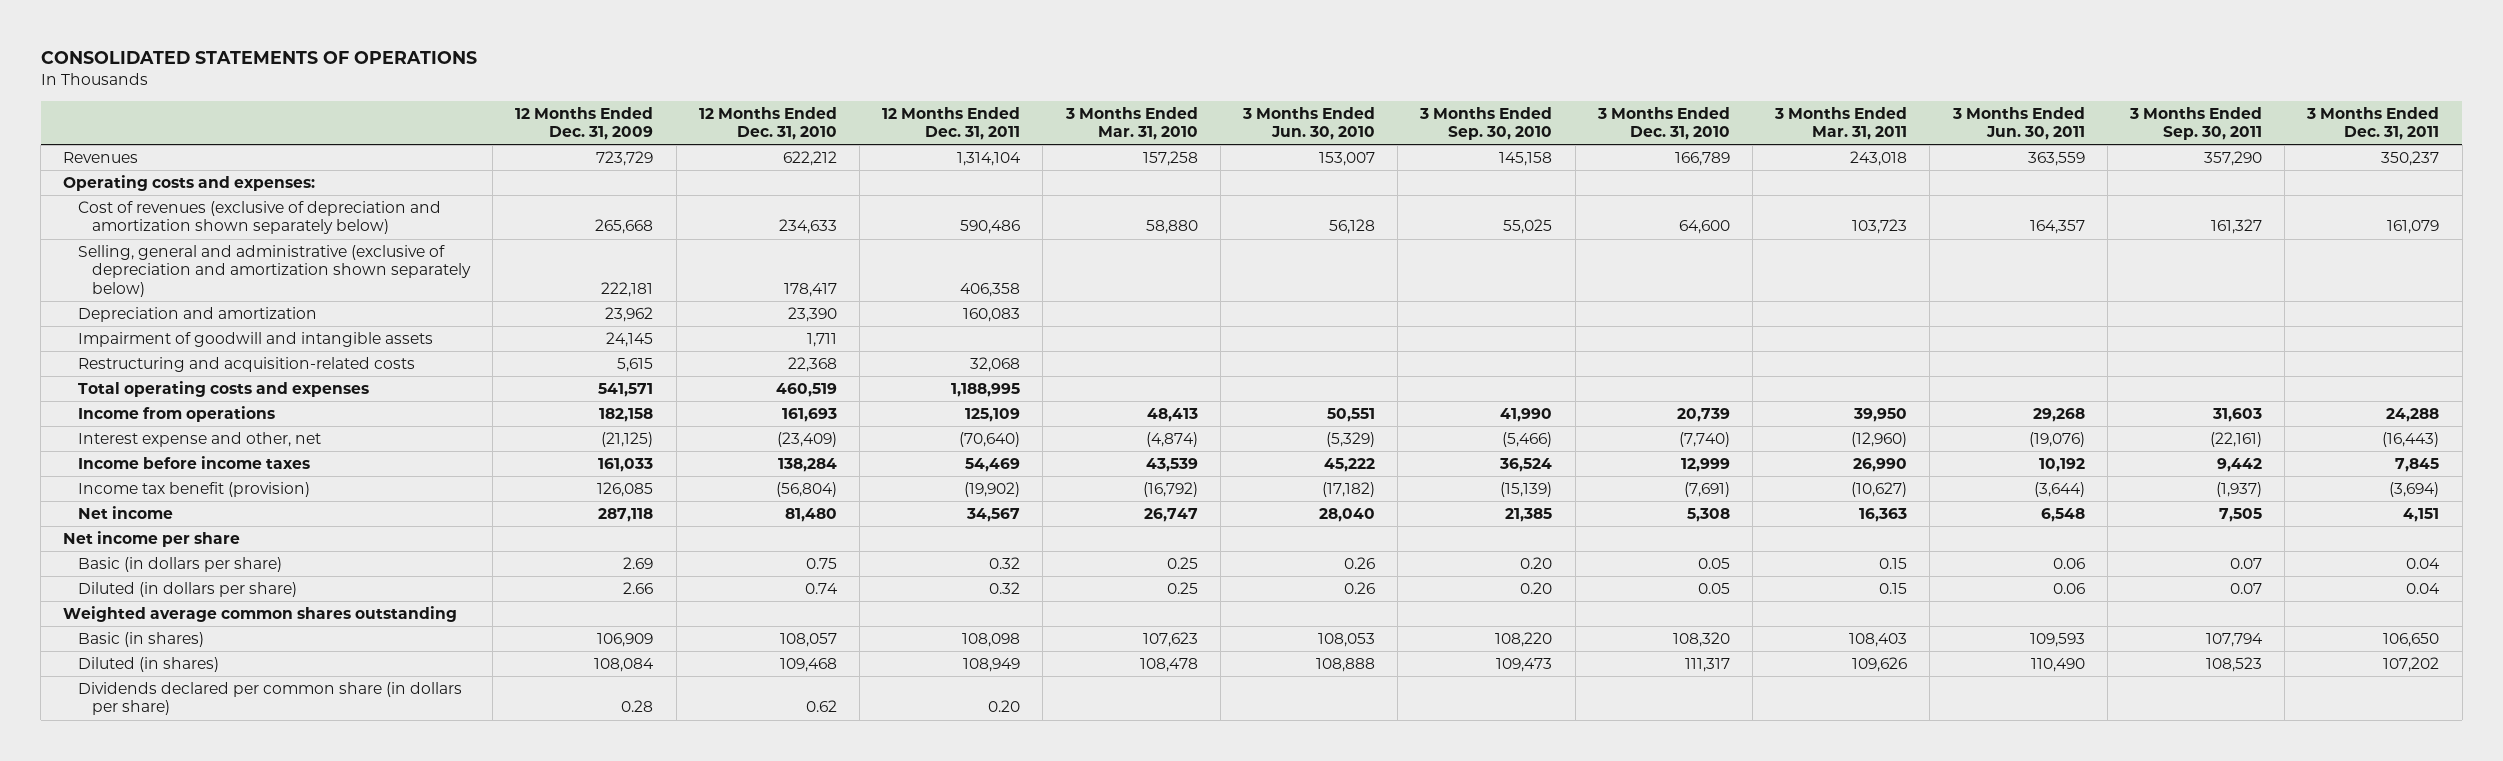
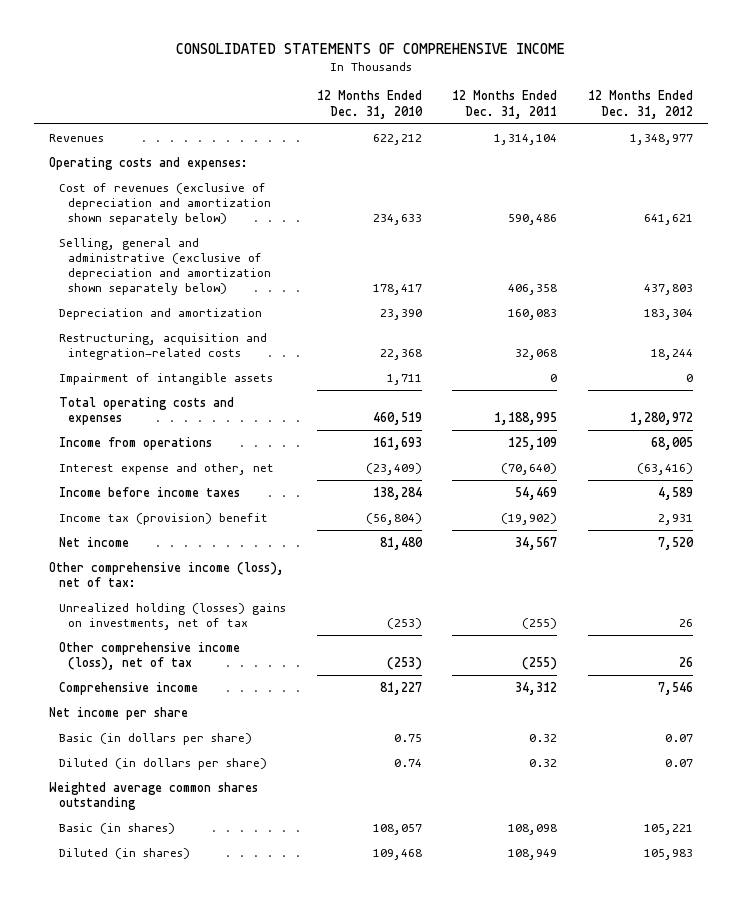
- CONSOLIDATED STATEMENTS OF OPERATIONS
+ CONSOLIDATED STATEMENTS OF COMPREHENSIVE INCOME
- | 12 Months Ended Dec. 31, 2009 | 12 Months Ended Dec. 31, 2010 | 12 Months Ended Dec. 31, 2011 | 3 Months Ended Mar. 31, 2010 | 3 Months Ended Jun. 30, 2010 | 3 Months Ended Sep. 30, 2010 | 3 Months Ended Dec. 31, 2010 | 3 Months Ended Mar. 31, 2011 | 3 Months Ended Jun. 30, 2011 | 3 Months Ended Sep. 30, 2011 | 3 Months Ended Dec. 31, 2011
+ | 12 Months Ended Dec. 31, 2010 | 12 Months Ended Dec. 31, 2011 | 12 Months Ended Dec. 31, 2012
- Impairment of goodwill and intangible assets | 24,145 | 1,711 | | | | | | | | |
- Restructuring and acquisition-related costs | 5,615 | 22,368 | 32,068 | | | | | | | |
+ Restructuring, acquisition and integration-related costs | 22,368 | 32,068 | 18,244
+ Impairment of intangible assets | 1,711 | 0 | 0
- Income tax benefit (provision) | 126,085 | (56,804) | (19,902) | (16,792) | (17,182) | (15,139) | (7,691) | (10,627) | (3,644) | (1,937) | (3,694)
+ Income tax (provision) benefit | (56,804) | (19,902) | 2,931
+ Other comprehensive income (loss), net of tax:
+ Unrealized holding (losses) gains on investments, net of tax | (253) | (255) | 26
+ Other comprehensive income (loss), net of tax | (253) | (255) | 26
+ Comprehensive income | 81,227 | 34,312 | 7,546
- Dividends declared per common share (in dollars per share) | 0.28 | 0.62 | 0.20 | | | | | | | |

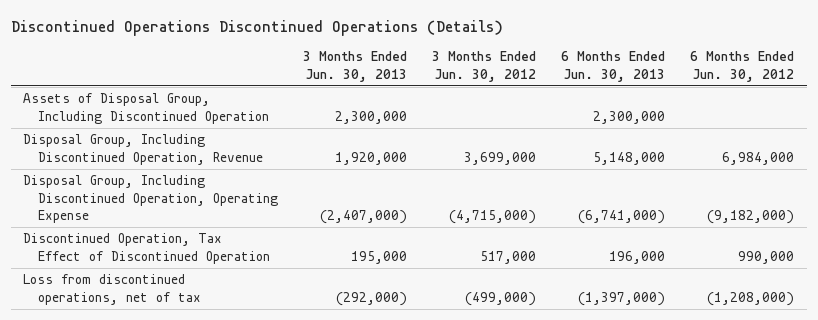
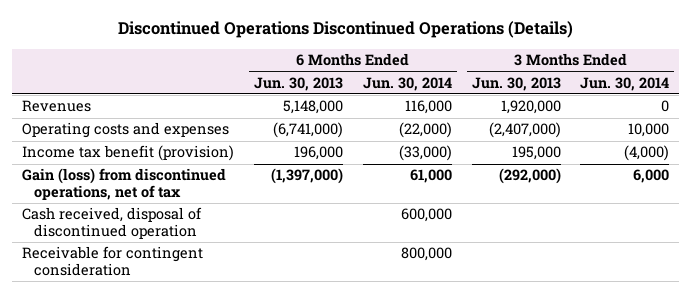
- | 3 Months Ended Jun. 30, 2013 | 3 Months Ended Jun. 30, 2012 | 6 Months Ended Jun. 30, 2013 | 6 Months Ended Jun. 30, 2012
+ | 6 Months Ended Jun. 30, 2013 | 6 Months Ended Jun. 30, 2014 | 3 Months Ended Jun. 30, 2013 | 3 Months Ended Jun. 30, 2014
- Assets of Disposal Group, Including Discontinued Operation | 2,300,000 | | 2,300,000 |
- Disposal Group, Including Discontinued Operation, Revenue | 1,920,000 | 3,699,000 | 5,148,000 | 6,984,000
- Disposal Group, Including Discontinued Operation, Operating Expense | (2,407,000) | (4,715,000) | (6,741,000) | (9,182,000)
- Discontinued Operation, Tax Effect of Discontinued Operation | 195,000 | 517,000 | 196,000 | 990,000
- Loss from discontinued operations, net of tax | (292,000) | (499,000) | (1,397,000) | (1,208,000)
+ Revenues | 5,148,000 | 116,000 | 1,920,000 | 0
+ Operating costs and expenses | (6,741,000) | (22,000) | (2,407,000) | 10,000
+ Income tax benefit (provision) | 196,000 | (33,000) | 195,000 | (4,000)
+ Gain (loss) from discontinued operations, net of tax | (1,397,000) | 61,000 | (292,000) | 6,000
+ Cash received, disposal of discontinued operation | | 600,000 | |
+ Receivable for contingent consideration | | 800,000 | |

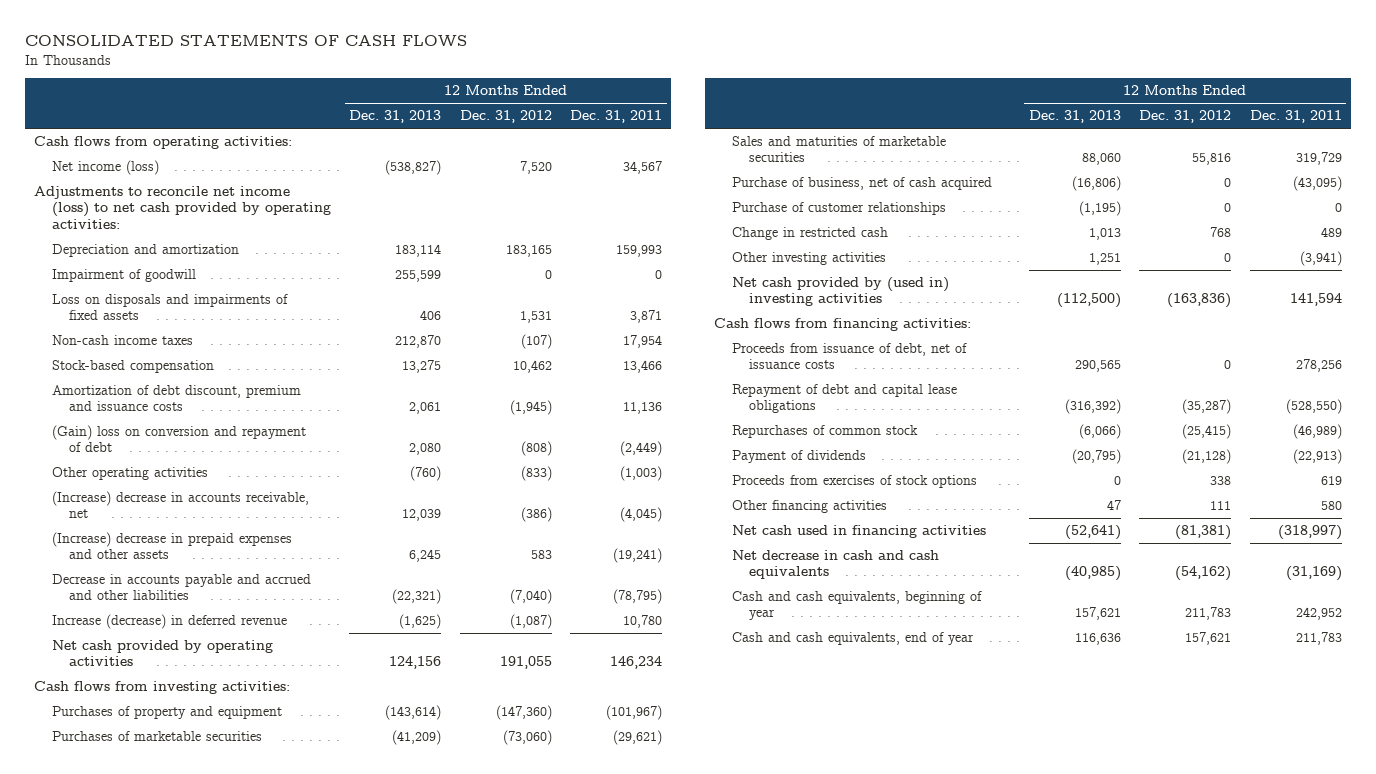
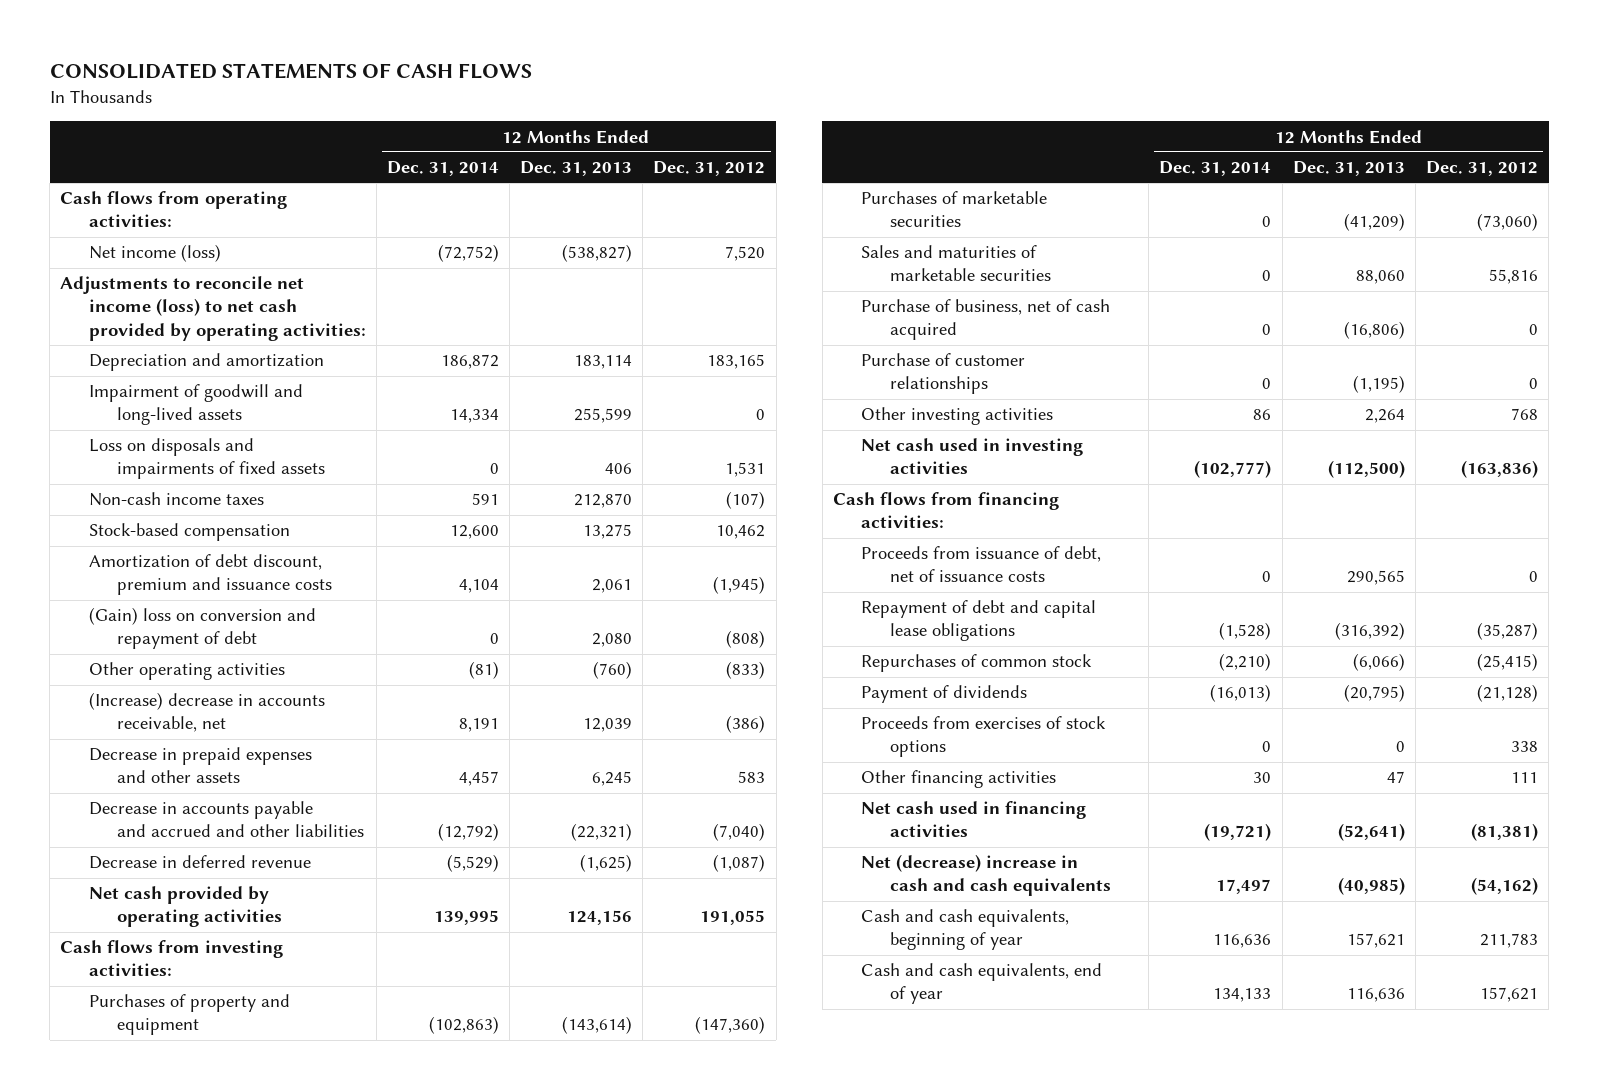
- | 12 Months Ended Dec. 31, 2013 | 12 Months Ended Dec. 31, 2012 | 12 Months Ended Dec. 31, 2011
+ | 12 Months Ended Dec. 31, 2014 | 12 Months Ended Dec. 31, 2013 | 12 Months Ended Dec. 31, 2012
- Impairment of goodwill | 255,599 | 0 | 0
+ Impairment of goodwill and long-lived assets | 14,334 | 255,599 | 0
- (Increase) decrease in prepaid expenses and other assets | 6,245 | 583 | (19,241)
+ Decrease in prepaid expenses and other assets | 4,457 | 6,245 | 583
- Increase (decrease) in deferred revenue | (1,625) | (1,087) | 10,780
+ Decrease in deferred revenue | (5,529) | (1,625) | (1,087)
- Change in restricted cash | 1,013 | 768 | 489
- Other investing activities | 1,251 | 0 | (3,941)
- Net cash provided by (used in) investing activities | (112,500) | (163,836) | 141,594
+ Other investing activities | 86 | 2,264 | 768
+ Net cash used in investing activities | (102,777) | (112,500) | (163,836)
- Net decrease in cash and cash equivalents | (40,985) | (54,162) | (31,169)
+ Net (decrease) increase in cash and cash equivalents | 17,497 | (40,985) | (54,162)

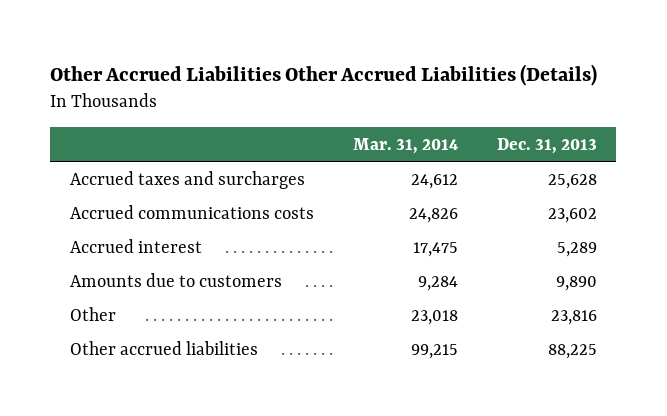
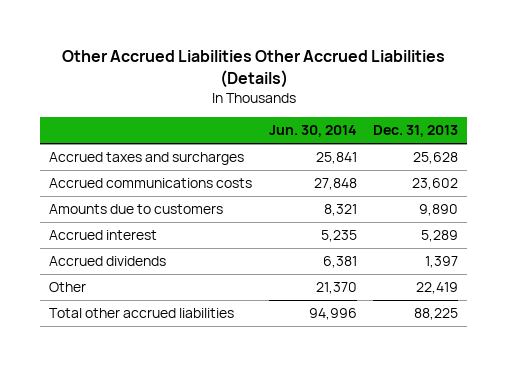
- | Mar. 31, 2014 | Dec. 31, 2013
+ | Jun. 30, 2014 | Dec. 31, 2013
- Other | 23,018 | 23,816
- Other accrued liabilities | 99,215 | 88,225
moved down: Accrued interest | 5,235 | 5,289
+ Accrued dividends | 6,381 | 1,397
+ Other | 21,370 | 22,419
+ Total other accrued liabilities | 94,996 | 88,225

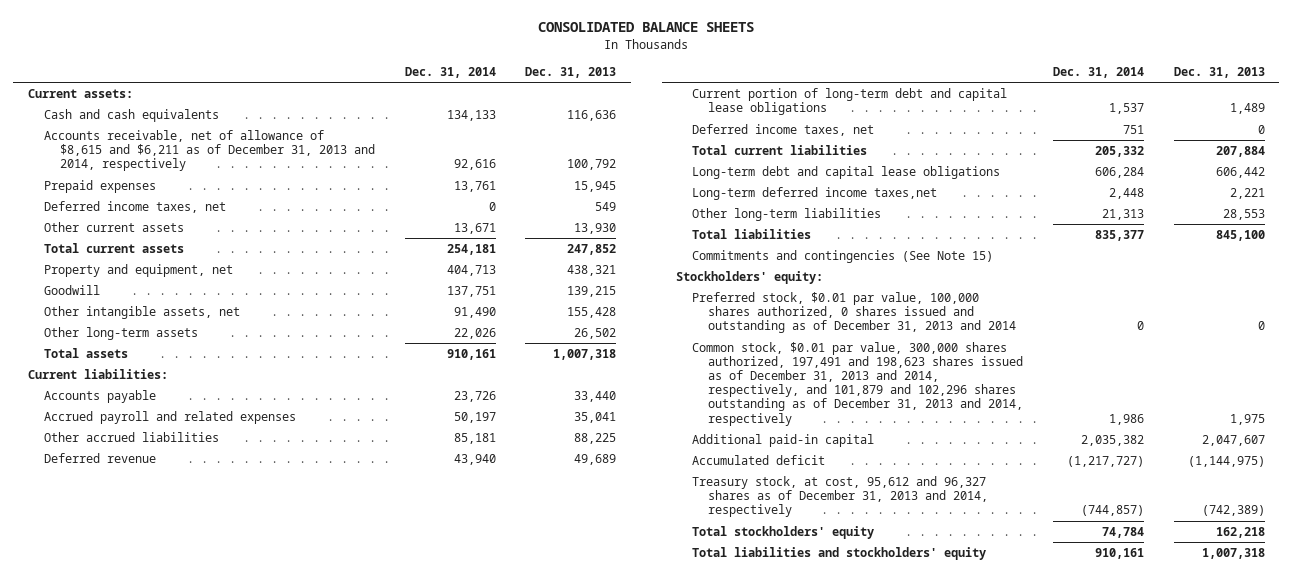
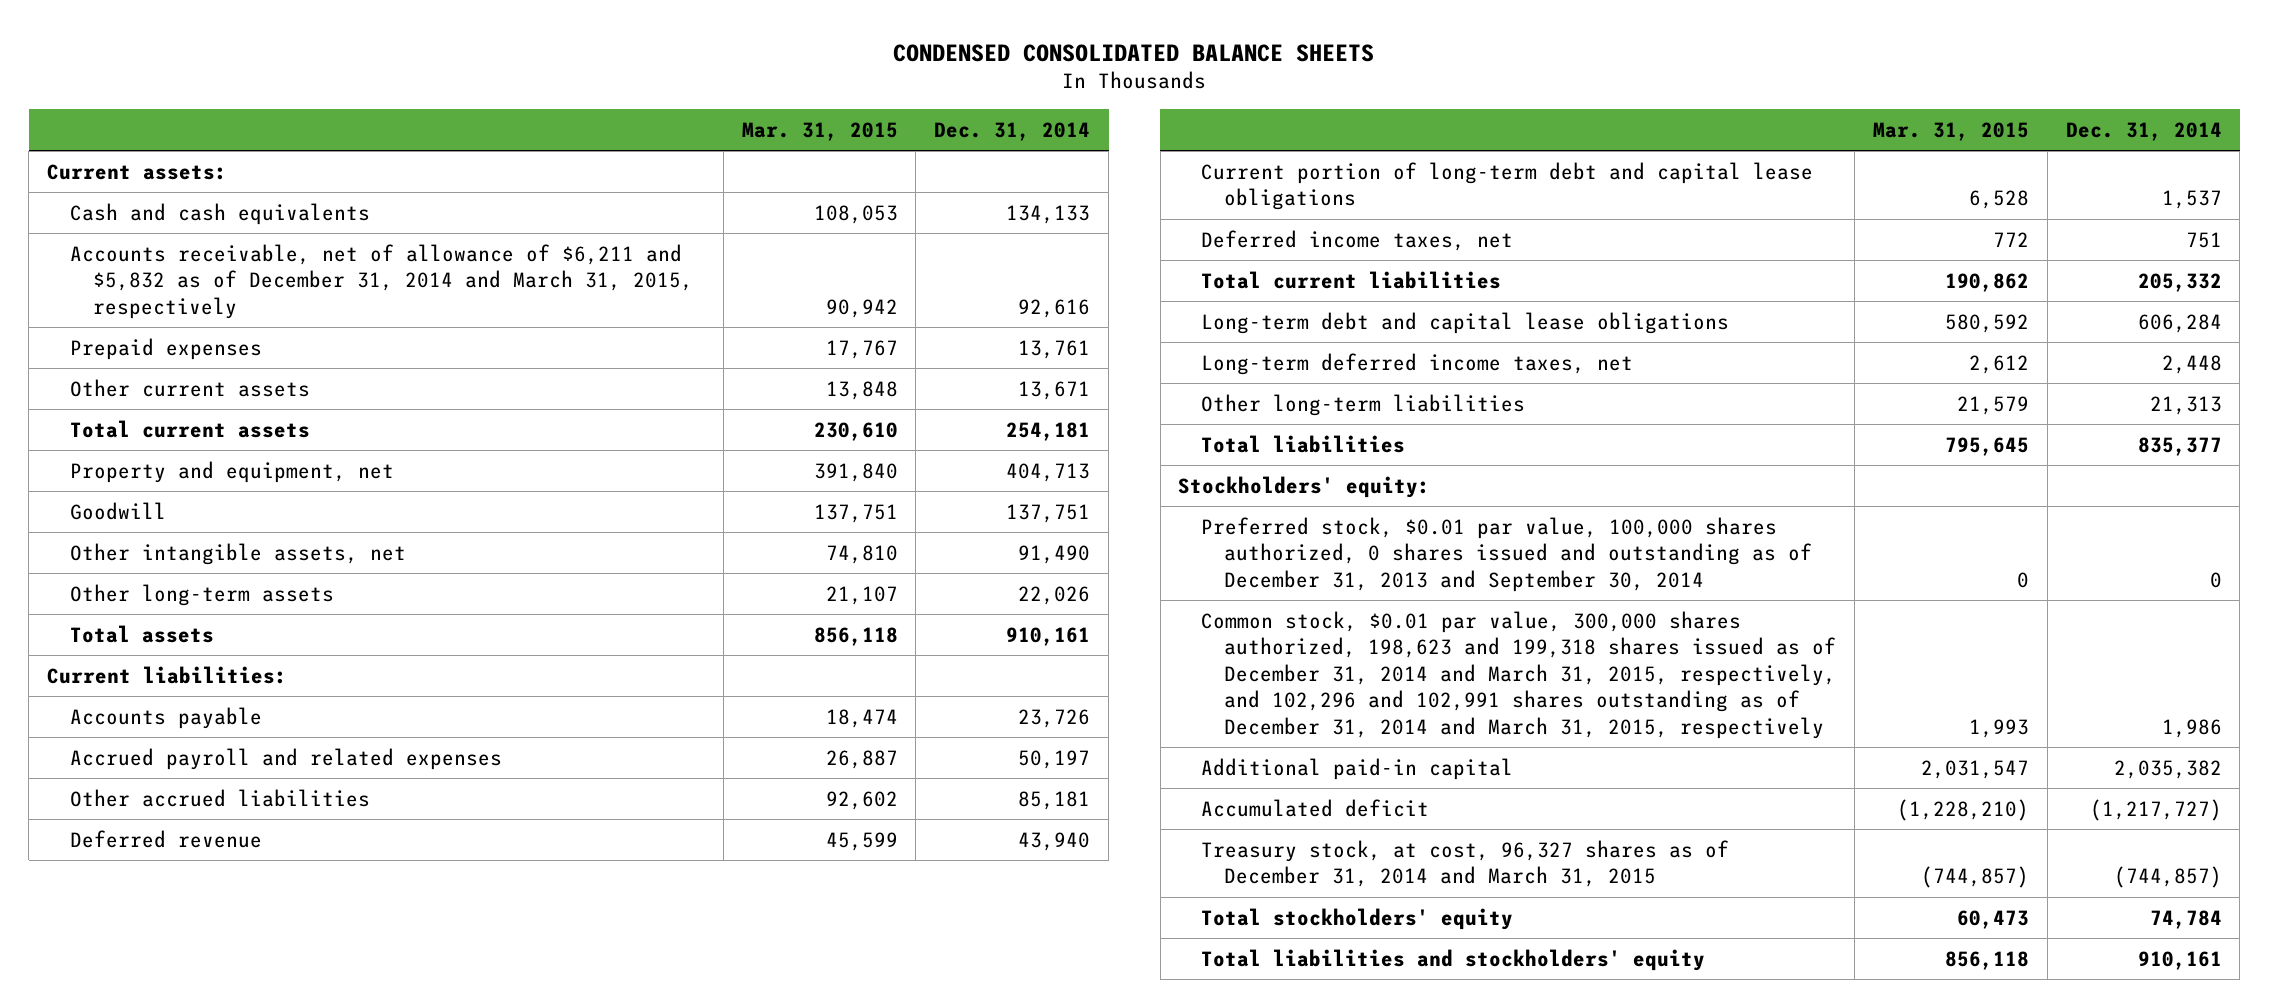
- CONSOLIDATED BALANCE SHEETS
+ CONDENSED CONSOLIDATED BALANCE SHEETS
- | Dec. 31, 2014 | Dec. 31, 2013
+ | Mar. 31, 2015 | Dec. 31, 2014
- Accounts receivable, net of allowance of $8,615 and $6,211 as of December 31, 2013 and 2014, respectively | 92,616 | 100,792
+ Accounts receivable, net of allowance of $6,211 and $5,832 as of December 31, 2014 and March 31, 2015, respectively | 90,942 | 92,616
- Deferred income taxes, net | 0 | 549
- Long-term deferred income taxes,net | 2,448 | 2,221
+ Long-term deferred income taxes, net | 2,612 | 2,448
- Commitments and contingencies (See Note 15)
- Preferred stock, $0.01 par value, 100,000 shares authorized, 0 shares issued and outstanding as of December 31, 2013 and 2014 | 0 | 0
- Common stock, $0.01 par value, 300,000 shares authorized, 197,491 and 198,623 shares issued as of December 31, 2013 and 2014, respectively, and 101,879 and 102,296 shares outstanding as of December 31, 2013 and 2014, respectively | 1,986 | 1,975
+ Preferred stock, $0.01 par value, 100,000 shares authorized, 0 shares issued and outstanding as of December 31, 2013 and September 30, 2014 | 0 | 0
+ Common stock, $0.01 par value, 300,000 shares authorized, 198,623 and 199,318 shares issued as of December 31, 2014 and March 31, 2015, respectively, and 102,296 and 102,991 shares outstanding as of December 31, 2014 and March 31, 2015, respectively | 1,993 | 1,986
- Treasury stock, at cost, 95,612 and 96,327 shares as of December 31, 2013 and 2014, respectively | (744,857) | (742,389)
+ Treasury stock, at cost, 96,327 shares as of December 31, 2014 and March 31, 2015 | (744,857) | (744,857)

